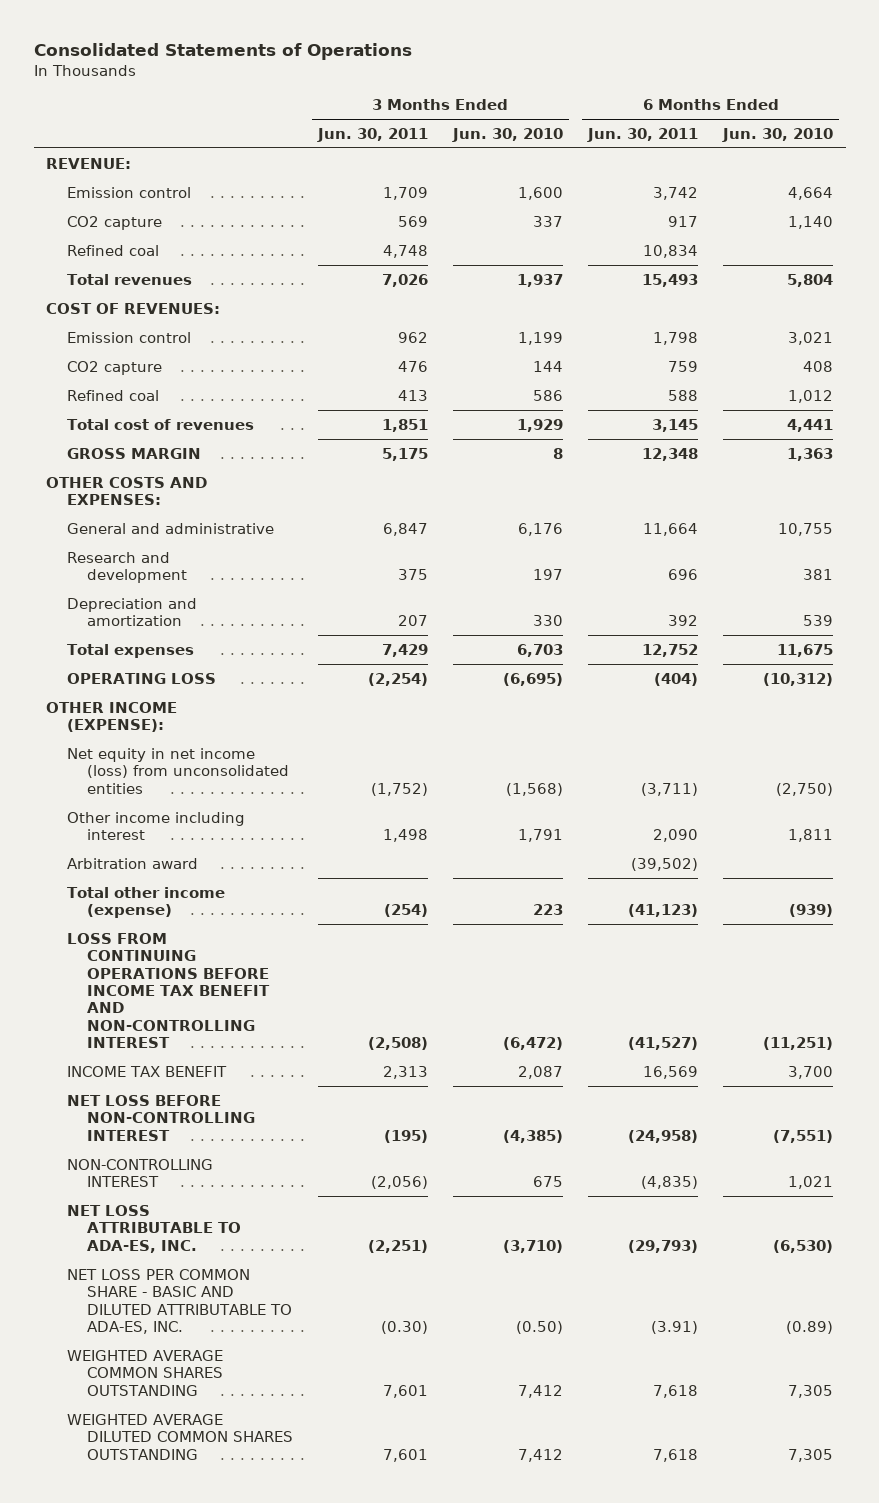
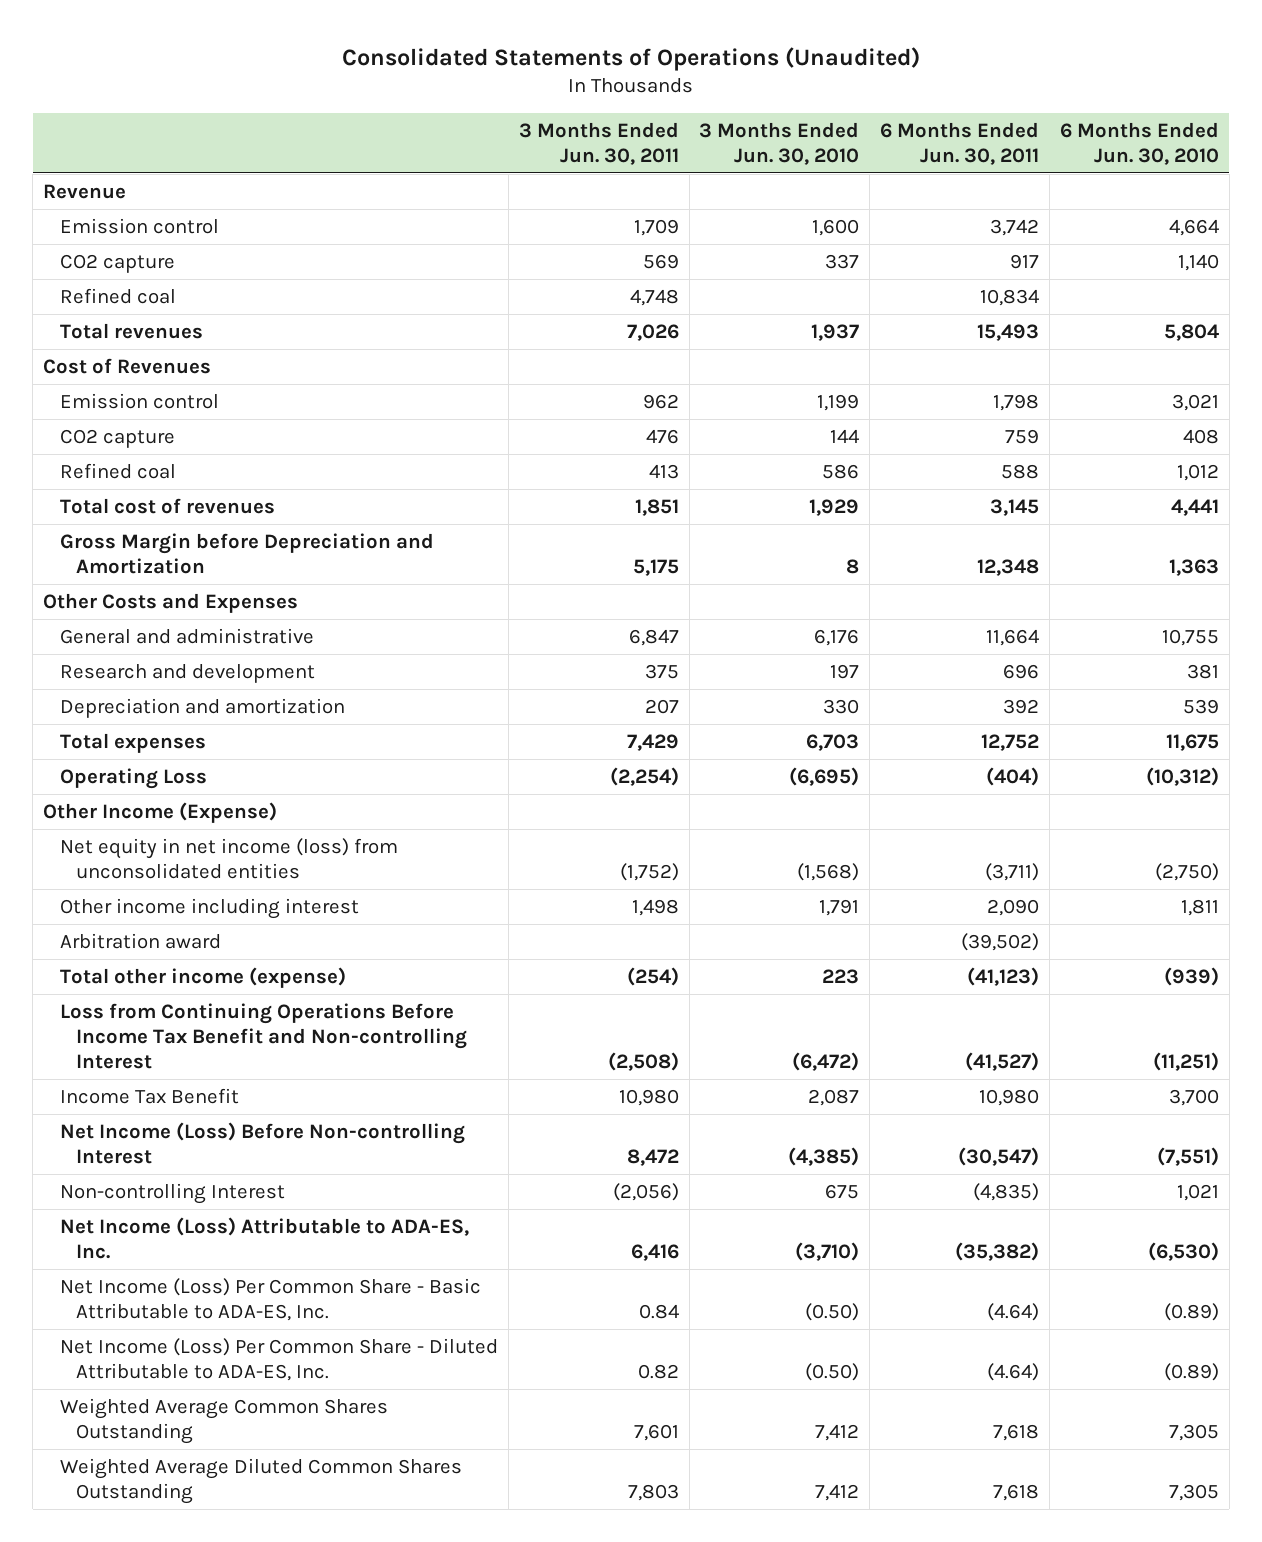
- Consolidated Statements of Operations
+ Consolidated Statements of Operations (Unaudited)
- REVENUE:
+ Revenue
- COST OF REVENUES:
+ Cost of Revenues
- GROSS MARGIN | 5,175 | 8 | 12,348 | 1,363
- OTHER COSTS AND EXPENSES:
+ Gross Margin before Depreciation and Amortization | 5,175 | 8 | 12,348 | 1,363
+ Other Costs and Expenses
- OPERATING LOSS | (2,254) | (6,695) | (404) | (10,312)
- OTHER INCOME (EXPENSE):
+ Operating Loss | (2,254) | (6,695) | (404) | (10,312)
+ Other Income (Expense)
- LOSS FROM CONTINUING OPERATIONS BEFORE INCOME TAX BENEFIT AND NON-CONTROLLING INTEREST | (2,508) | (6,472) | (41,527) | (11,251)
- INCOME TAX BENEFIT | 2,313 | 2,087 | 16,569 | 3,700
- NET LOSS BEFORE NON-CONTROLLING INTEREST | (195) | (4,385) | (24,958) | (7,551)
- NON-CONTROLLING INTEREST | (2,056) | 675 | (4,835) | 1,021
- NET LOSS ATTRIBUTABLE TO ADA-ES, INC. | (2,251) | (3,710) | (29,793) | (6,530)
- NET LOSS PER COMMON SHARE - BASIC AND DILUTED ATTRIBUTABLE TO ADA-ES, INC. | (0.30) | (0.50) | (3.91) | (0.89)
- WEIGHTED AVERAGE COMMON SHARES OUTSTANDING | 7,601 | 7,412 | 7,618 | 7,305
- WEIGHTED AVERAGE DILUTED COMMON SHARES OUTSTANDING | 7,601 | 7,412 | 7,618 | 7,305
+ Loss from Continuing Operations Before Income Tax Benefit and Non-controlling Interest | (2,508) | (6,472) | (41,527) | (11,251)
+ Income Tax Benefit | 10,980 | 2,087 | 10,980 | 3,700
+ Net Income (Loss) Before Non-controlling Interest | 8,472 | (4,385) | (30,547) | (7,551)
+ Non-controlling Interest | (2,056) | 675 | (4,835) | 1,021
+ Net Income (Loss) Attributable to ADA-ES, Inc. | 6,416 | (3,710) | (35,382) | (6,530)
+ Net Income (Loss) Per Common Share - Basic Attributable to ADA-ES, Inc. | 0.84 | (0.50) | (4.64) | (0.89)
+ Net Income (Loss) Per Common Share - Diluted Attributable to ADA-ES, Inc. | 0.82 | (0.50) | (4.64) | (0.89)
+ Weighted Average Common Shares Outstanding | 7,601 | 7,412 | 7,618 | 7,305
+ Weighted Average Diluted Common Shares Outstanding | 7,803 | 7,412 | 7,618 | 7,305

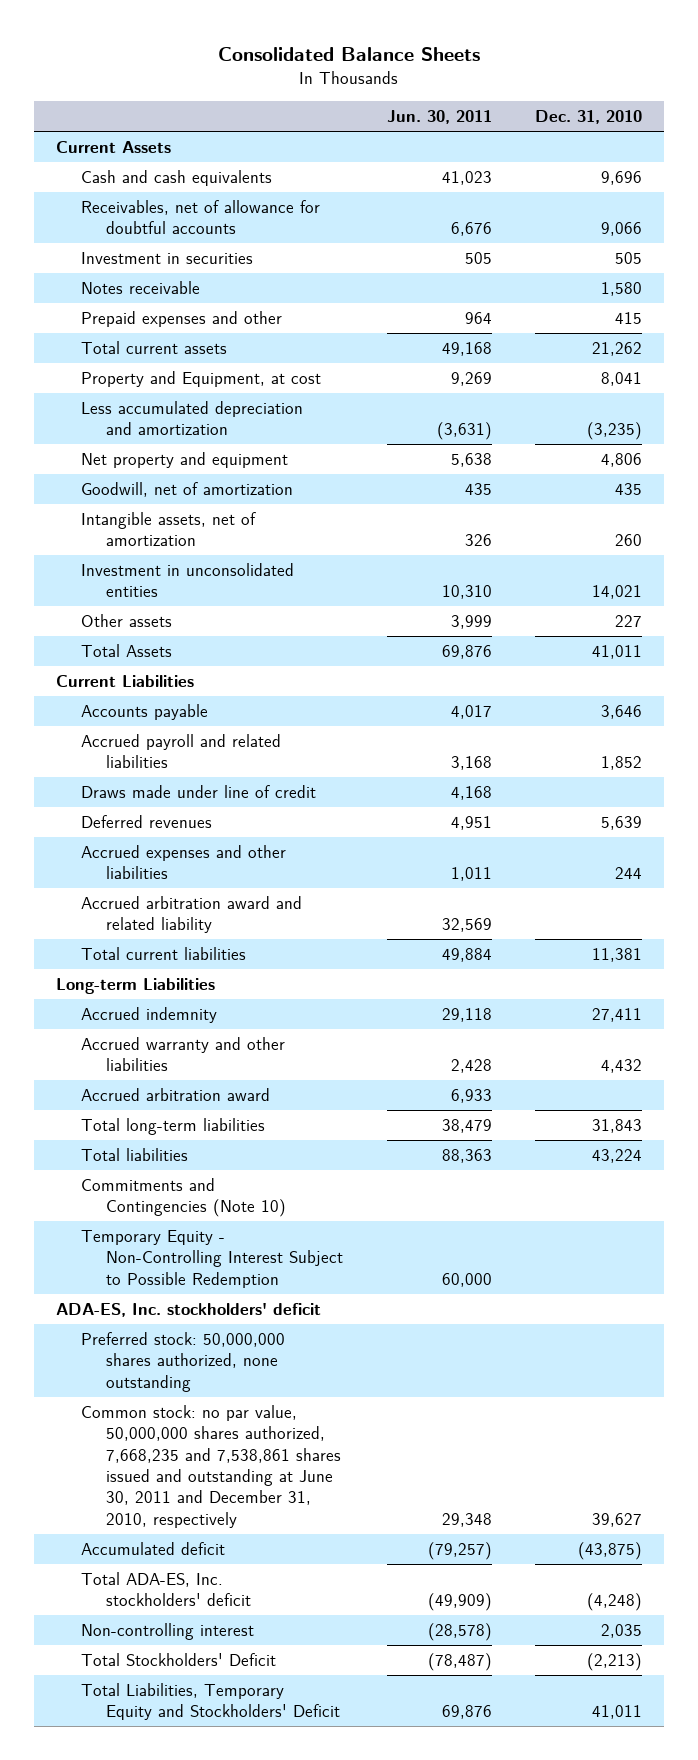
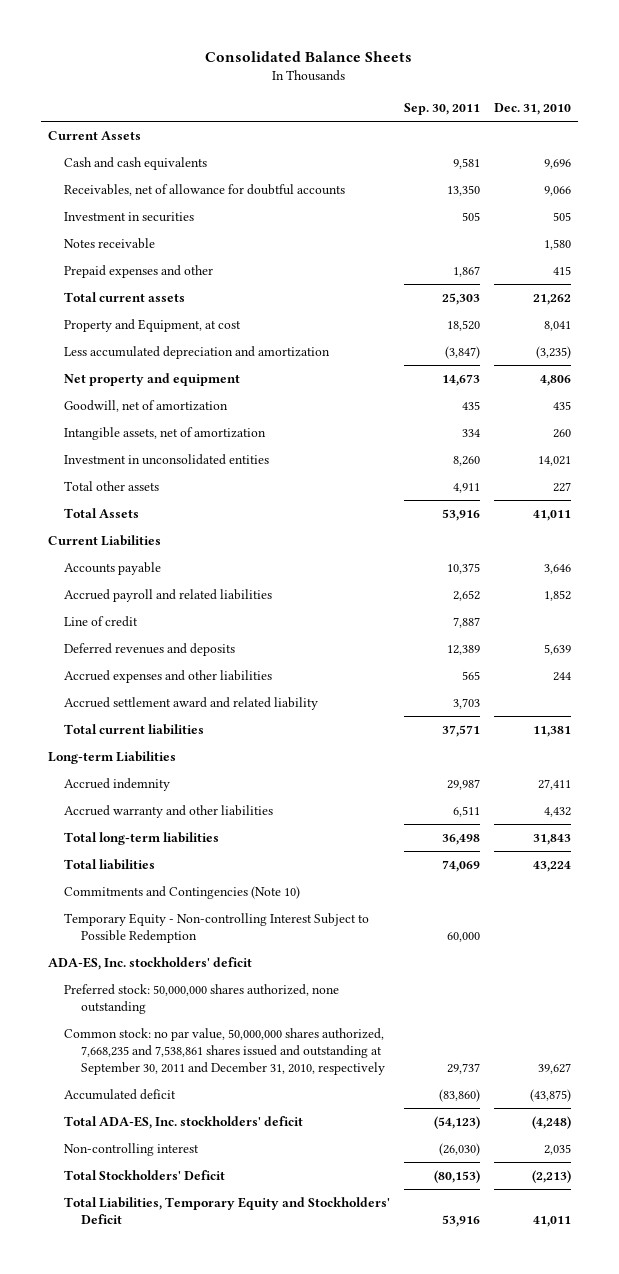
- | Jun. 30, 2011 | Dec. 31, 2010
+ | Sep. 30, 2011 | Dec. 31, 2010
- Other assets | 3,999 | 227
+ Total other assets | 4,911 | 227
- Draws made under line of credit | 4,168 |
- Deferred revenues | 4,951 | 5,639
+ Line of credit | 7,887 |
+ Deferred revenues and deposits | 12,389 | 5,639
- Accrued arbitration award and related liability | 32,569 |
+ Accrued settlement award and related liability | 3,703 |
- Accrued arbitration award | 6,933 |
- Temporary Equity - Non-Controlling Interest Subject to Possible Redemption | 60,000 |
+ Temporary Equity - Non-controlling Interest Subject to Possible Redemption | 60,000 |
- Common stock: no par value, 50,000,000 shares authorized, 7,668,235 and 7,538,861 shares issued and outstanding at June 30, 2011 and December 31, 2010, respectively | 29,348 | 39,627
+ Common stock: no par value, 50,000,000 shares authorized, 7,668,235 and 7,538,861 shares issued and outstanding at September 30, 2011 and December 31, 2010, respectively | 29,737 | 39,627

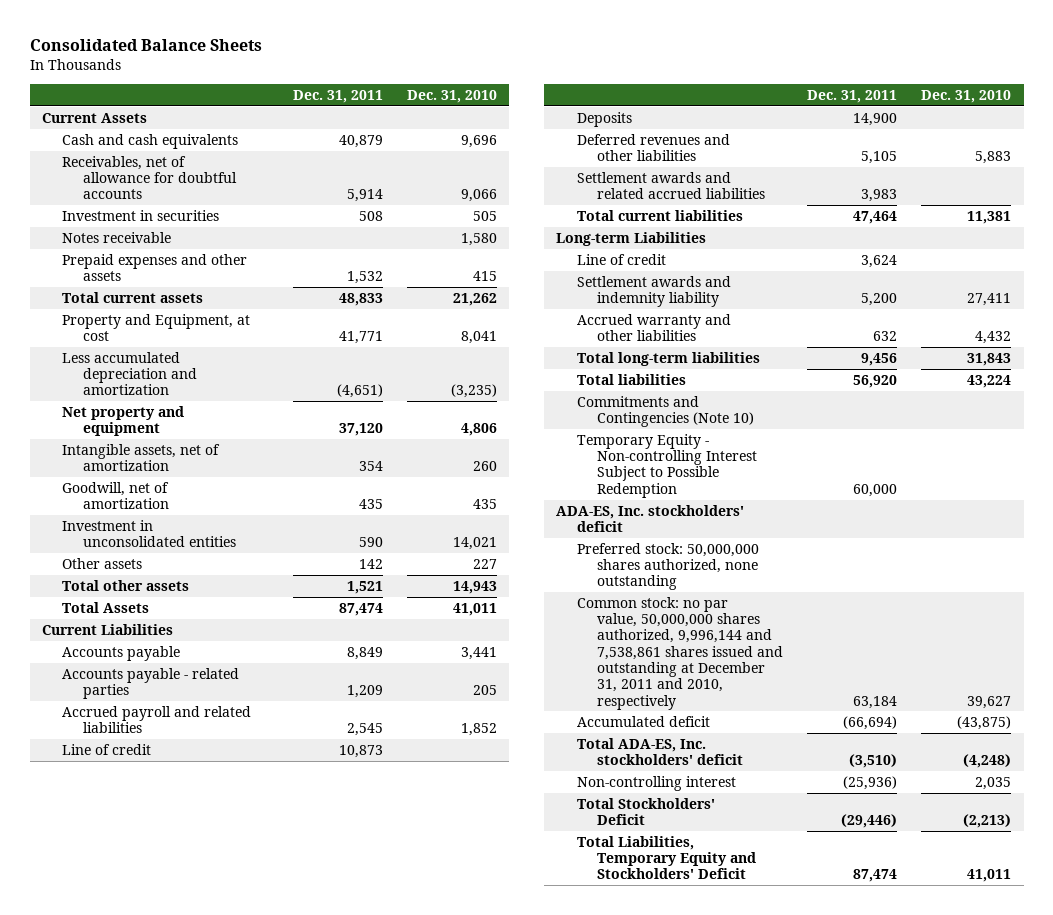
- | Sep. 30, 2011 | Dec. 31, 2010
+ | Dec. 31, 2011 | Dec. 31, 2010
- Prepaid expenses and other | 1,867 | 415
+ Prepaid expenses and other assets | 1,532 | 415
moved down: Goodwill, net of amortization | 435 | 435
- Total other assets | 4,911 | 227
+ Other assets | 142 | 227
+ Total other assets | 1,521 | 14,943
- Accounts payable | 10,375 | 3,646
+ Accounts payable | 8,849 | 3,441
+ Accounts payable - related parties | 1,209 | 205
- Deferred revenues and deposits | 12,389 | 5,639
- Accrued expenses and other liabilities | 565 | 244
- Accrued settlement award and related liability | 3,703 |
+ Deposits | 14,900 |
+ Deferred revenues and other liabilities | 5,105 | 5,883
+ Settlement awards and related accrued liabilities | 3,983 |
- Accrued indemnity | 29,987 | 27,411
+ Line of credit | 3,624 |
+ Settlement awards and indemnity liability | 5,200 | 27,411
- Common stock: no par value, 50,000,000 shares authorized, 7,668,235 and 7,538,861 shares issued and outstanding at September 30, 2011 and December 31, 2010, respectively | 29,737 | 39,627
+ Common stock: no par value, 50,000,000 shares authorized, 9,996,144 and 7,538,861 shares issued and outstanding at December 31, 2011 and 2010, respectively | 63,184 | 39,627

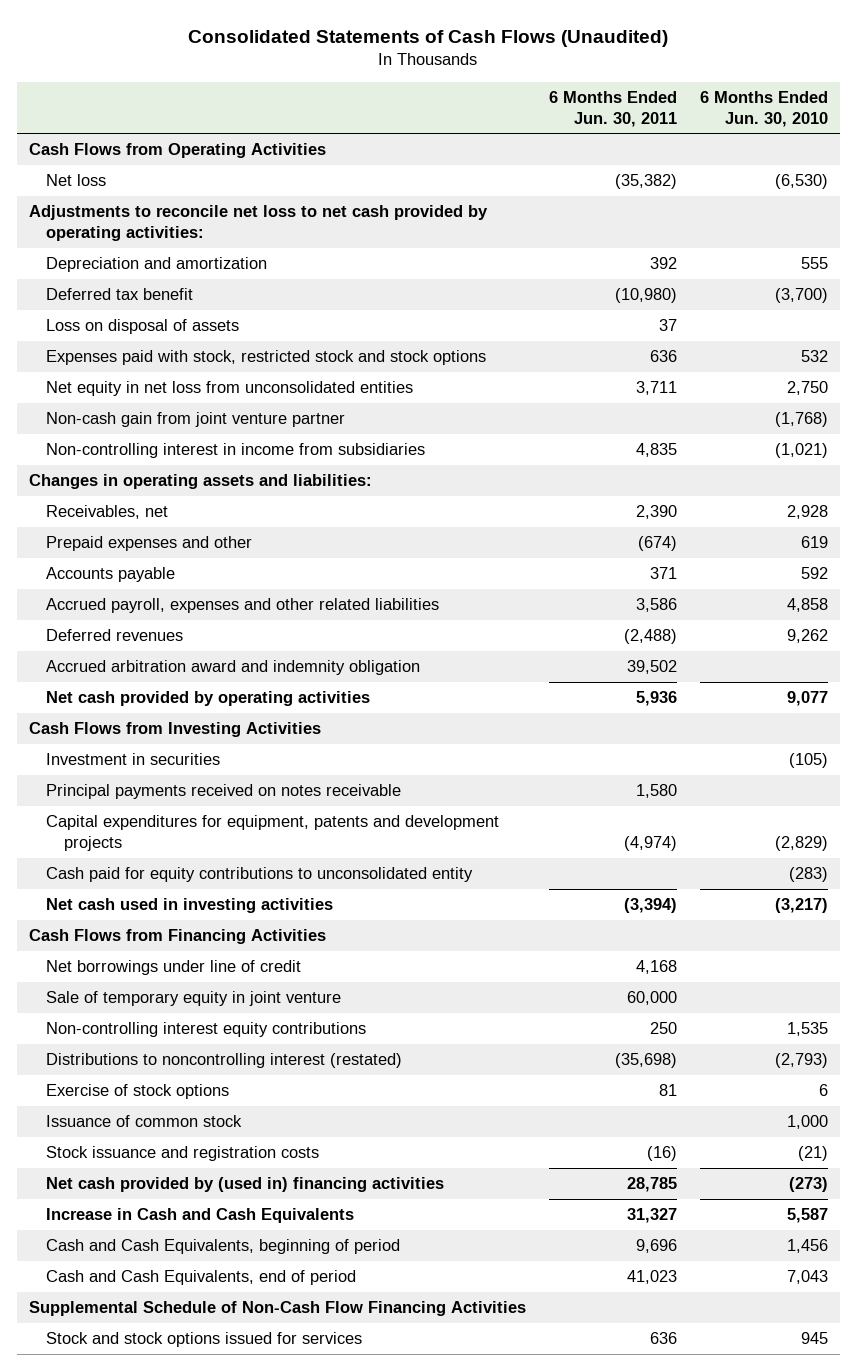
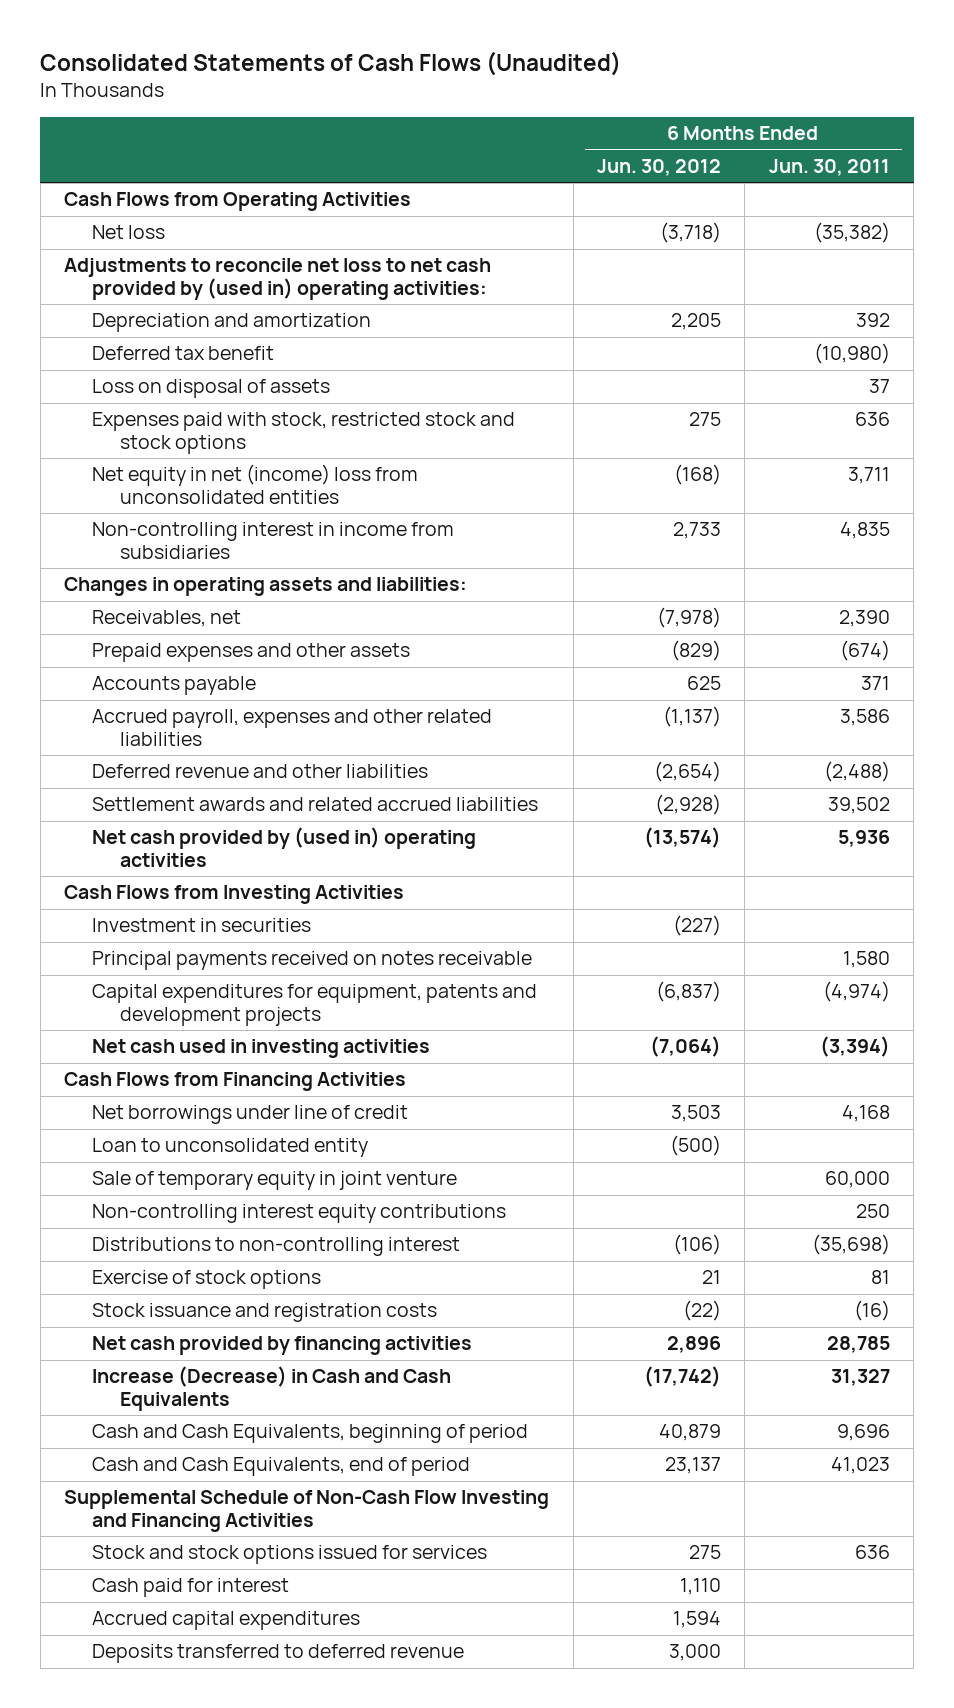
- | 6 Months Ended Jun. 30, 2011 | 6 Months Ended Jun. 30, 2010
+ | 6 Months Ended Jun. 30, 2012 | 6 Months Ended Jun. 30, 2011
- Adjustments to reconcile net loss to net cash provided by operating activities:
+ Adjustments to reconcile net loss to net cash provided by (used in) operating activities:
- Net equity in net loss from unconsolidated entities | 3,711 | 2,750
- Non-cash gain from joint venture partner | | (1,768)
+ Net equity in net (income) loss from unconsolidated entities | (168) | 3,711
- Prepaid expenses and other | (674) | 619
+ Prepaid expenses and other assets | (829) | (674)
- Deferred revenues | (2,488) | 9,262
- Accrued arbitration award and indemnity obligation | 39,502 |
- Net cash provided by operating activities | 5,936 | 9,077
+ Deferred revenue and other liabilities | (2,654) | (2,488)
+ Settlement awards and related accrued liabilities | (2,928) | 39,502
+ Net cash provided by (used in) operating activities | (13,574) | 5,936
- Cash paid for equity contributions to unconsolidated entity | | (283)
+ Loan to unconsolidated entity | (500) |
- Distributions to noncontrolling interest (restated) | (35,698) | (2,793)
+ Distributions to non-controlling interest | (106) | (35,698)
- Issuance of common stock | | 1,000
- Net cash provided by (used in) financing activities | 28,785 | (273)
- Increase in Cash and Cash Equivalents | 31,327 | 5,587
+ Net cash provided by financing activities | 2,896 | 28,785
+ Increase (Decrease) in Cash and Cash Equivalents | (17,742) | 31,327
- Supplemental Schedule of Non-Cash Flow Financing Activities
+ Supplemental Schedule of Non-Cash Flow Investing and Financing Activities
+ Cash paid for interest | 1,110 |
+ Accrued capital expenditures | 1,594 |
+ Deposits transferred to deferred revenue | 3,000 |

